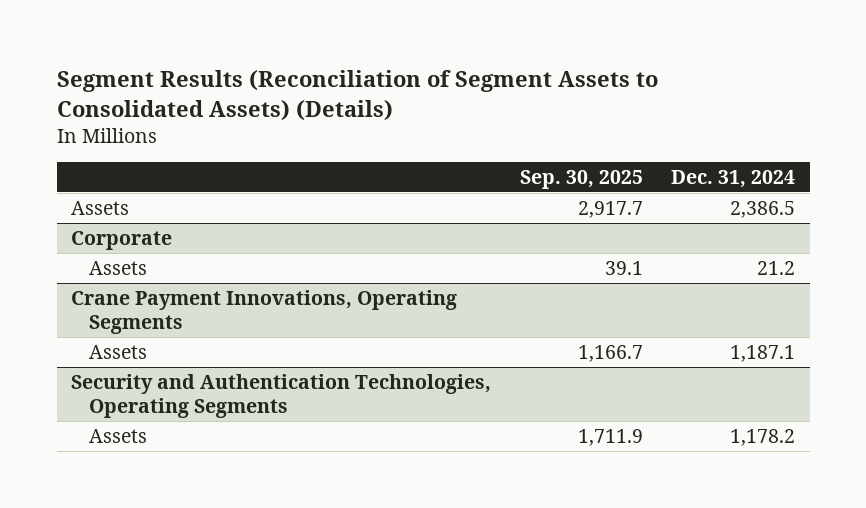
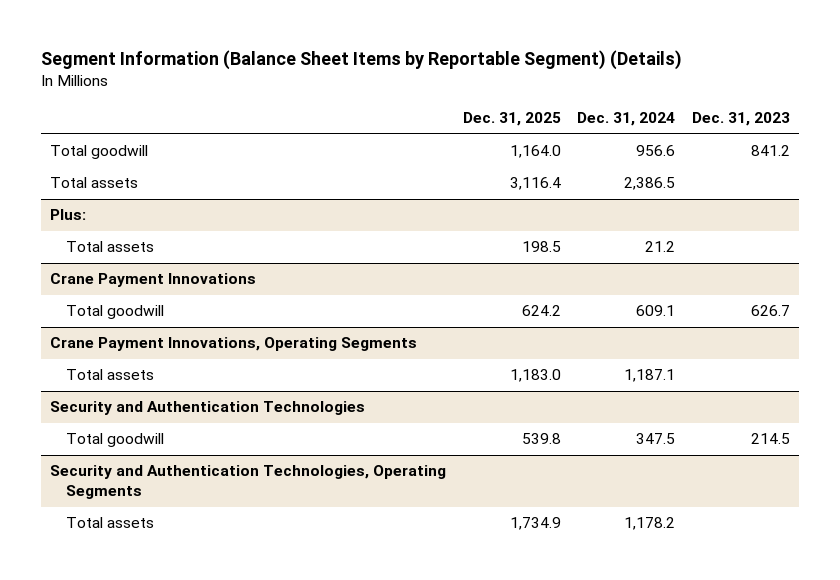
- Segment Results (Reconciliation of Segment Assets to Consolidated Assets) (Details)
+ Segment Information (Balance Sheet Items by Reportable Segment) (Details)
- | Sep. 30, 2025 | Dec. 31, 2024
+ | Dec. 31, 2025 | Dec. 31, 2024 | Dec. 31, 2023
- Assets | 2,917.7 | 2,386.5
- Corporate
- Assets | 39.1 | 21.2
+ Total goodwill | 1,164.0 | 956.6 | 841.2
+ Total assets | 3,116.4 | 2,386.5 |
+ Plus:
+ Total assets | 198.5 | 21.2 |
+ Crane Payment Innovations
+ Total goodwill | 624.2 | 609.1 | 626.7
@ Crane Payment Innovations, Operating Segments
- Assets | 1,166.7 | 1,187.1
+ Total assets | 1,183.0 | 1,187.1 |
+ Security and Authentication Technologies
+ Total goodwill | 539.8 | 347.5 | 214.5
@ Security and Authentication Technologies, Operating Segments
- Assets | 1,711.9 | 1,178.2
+ Total assets | 1,734.9 | 1,178.2 |

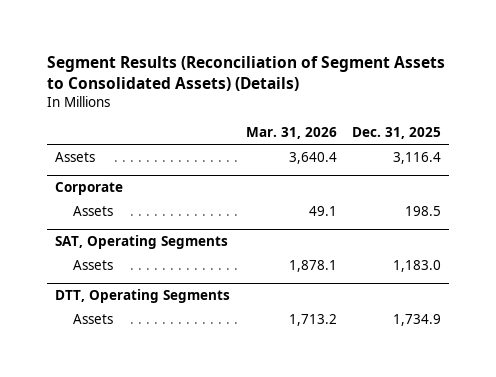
- Segment Information (Balance Sheet Items by Reportable Segment) (Details)
+ Segment Results (Reconciliation of Segment Assets to Consolidated Assets) (Details)
- | Dec. 31, 2025 | Dec. 31, 2024 | Dec. 31, 2023
+ | Mar. 31, 2026 | Dec. 31, 2025
- Total goodwill | 1,164.0 | 956.6 | 841.2
- Total assets | 3,116.4 | 2,386.5 |
- Plus:
- Total assets | 198.5 | 21.2 |
- Crane Payment Innovations
- Total goodwill | 624.2 | 609.1 | 626.7
- Crane Payment Innovations, Operating Segments
- Total assets | 1,183.0 | 1,187.1 |
- Security and Authentication Technologies
- Total goodwill | 539.8 | 347.5 | 214.5
- Security and Authentication Technologies, Operating Segments
- Total assets | 1,734.9 | 1,178.2 |
+ Assets | 3,640.4 | 3,116.4
+ Corporate
+ Assets | 49.1 | 198.5
+ SAT, Operating Segments
+ Assets | 1,878.1 | 1,183.0
+ DTT, Operating Segments
+ Assets | 1,713.2 | 1,734.9

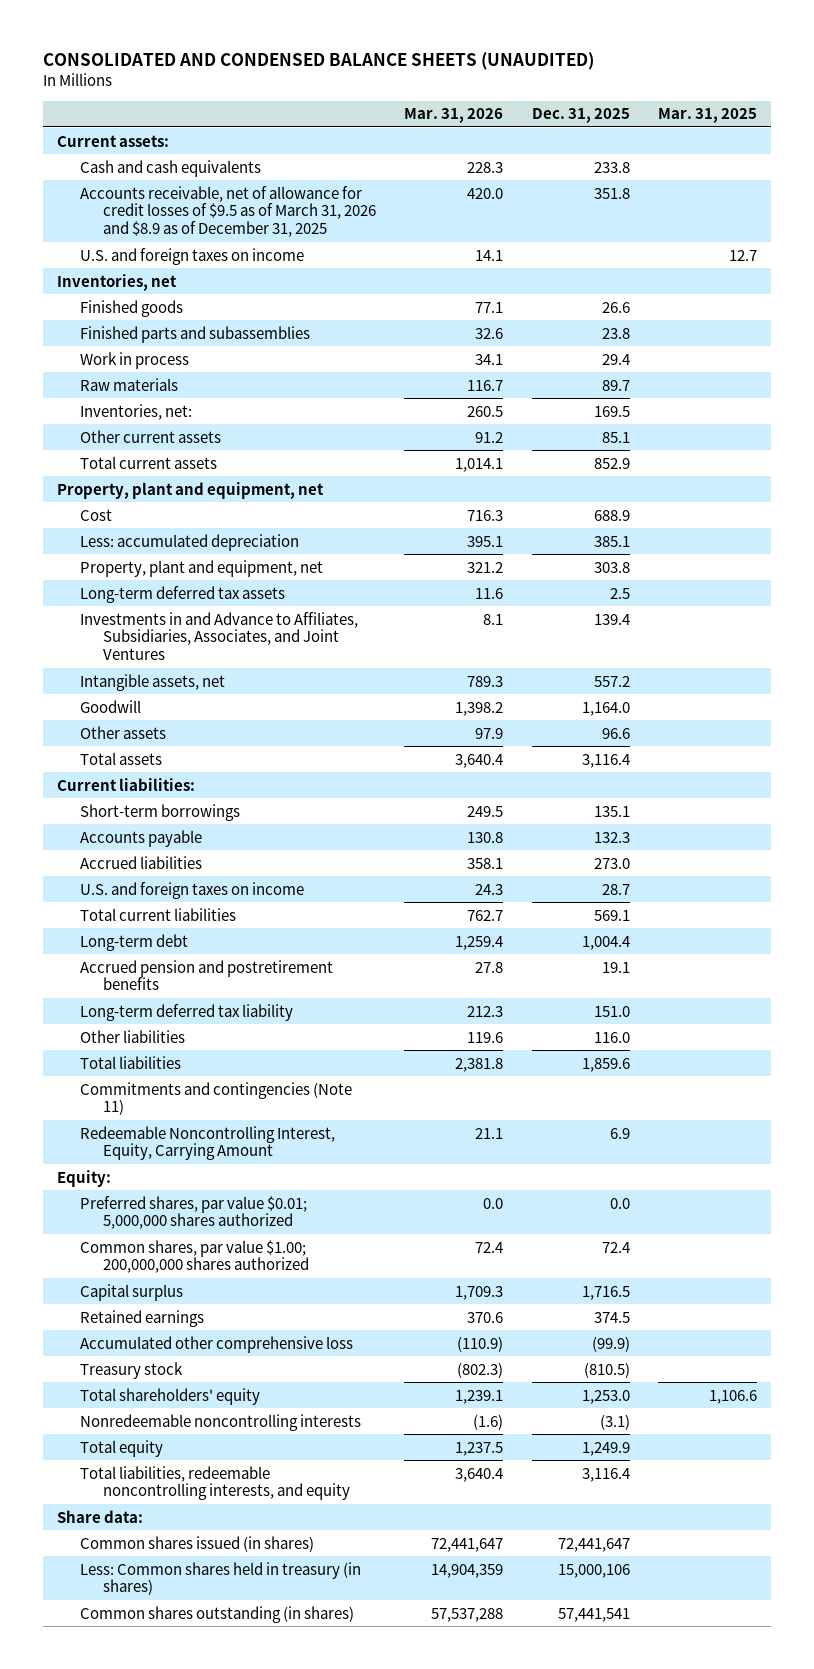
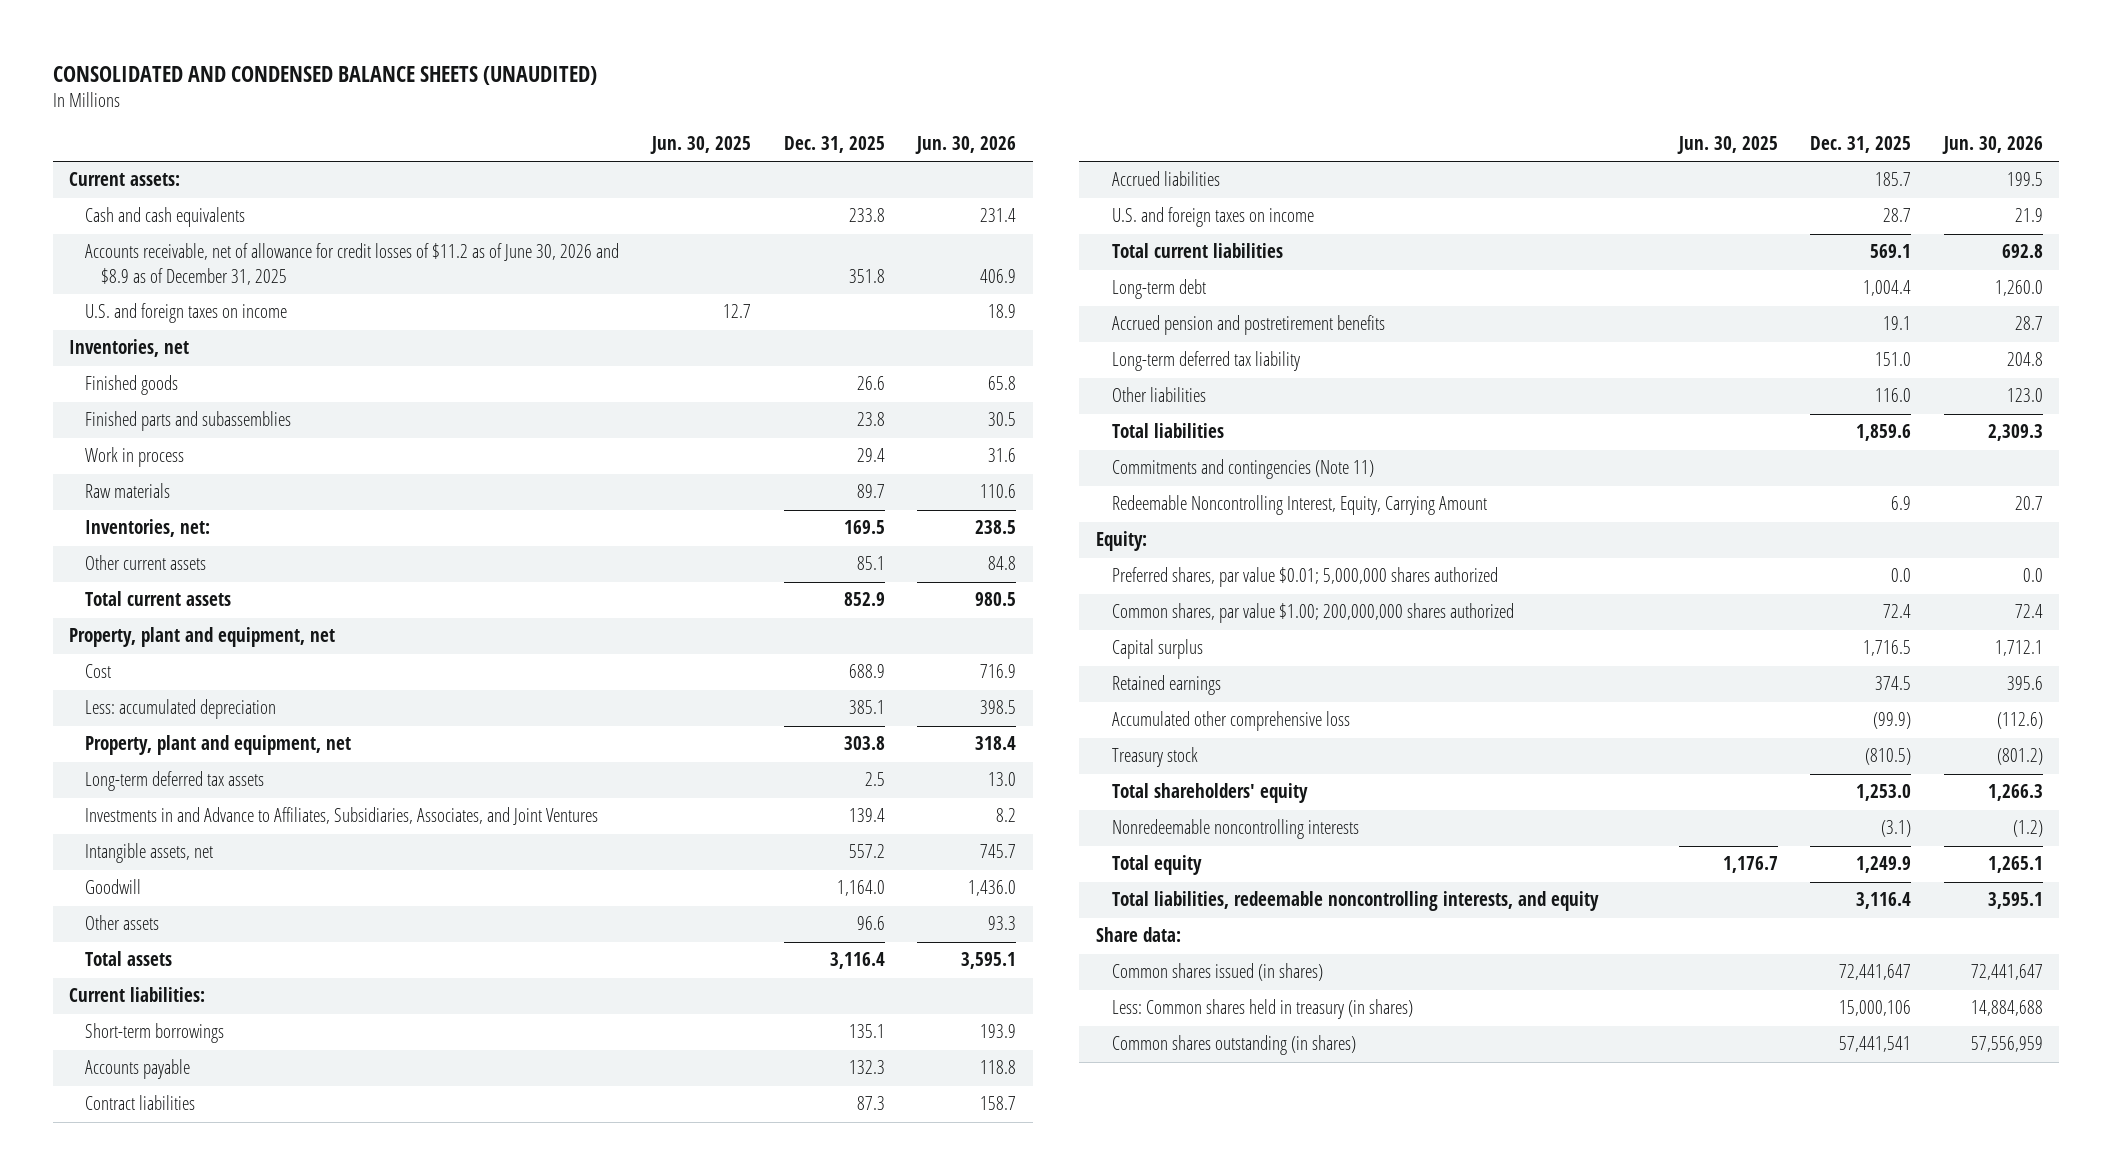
- | Mar. 31, 2026 | Dec. 31, 2025 | Mar. 31, 2025
+ | Jun. 30, 2025 | Dec. 31, 2025 | Jun. 30, 2026
- Accounts receivable, net of allowance for credit losses of $9.5 as of March 31, 2026 and $8.9 as of December 31, 2025 | 420.0 | 351.8 |
+ Accounts receivable, net of allowance for credit losses of $11.2 as of June 30, 2026 and $8.9 as of December 31, 2025 | | 351.8 | 406.9
- Accrued liabilities | 358.1 | 273.0 |
+ Contract liabilities | | 87.3 | 158.7
+ Accrued liabilities | | 185.7 | 199.5

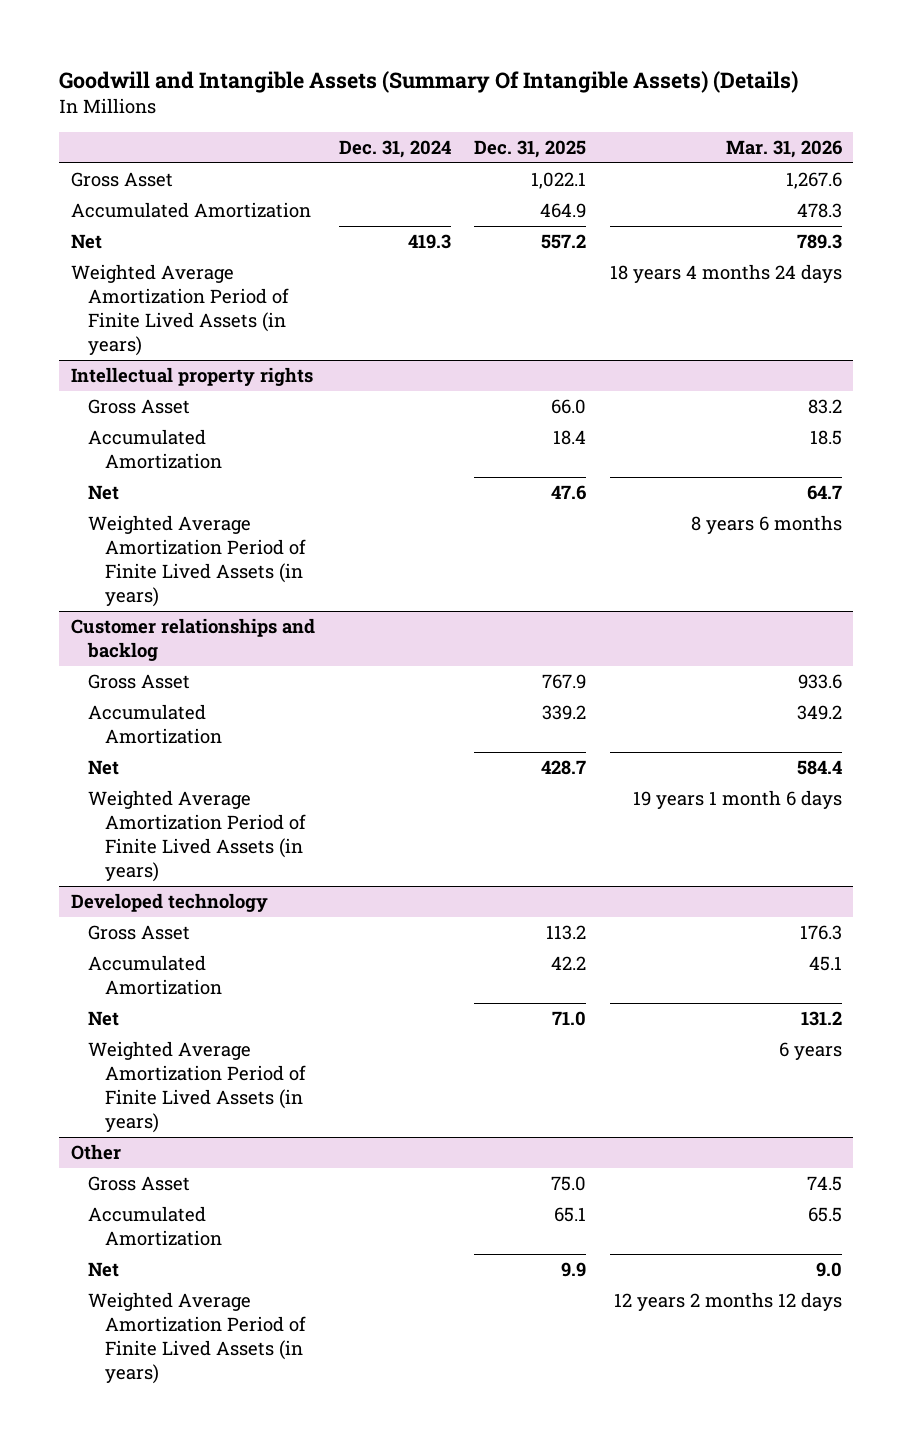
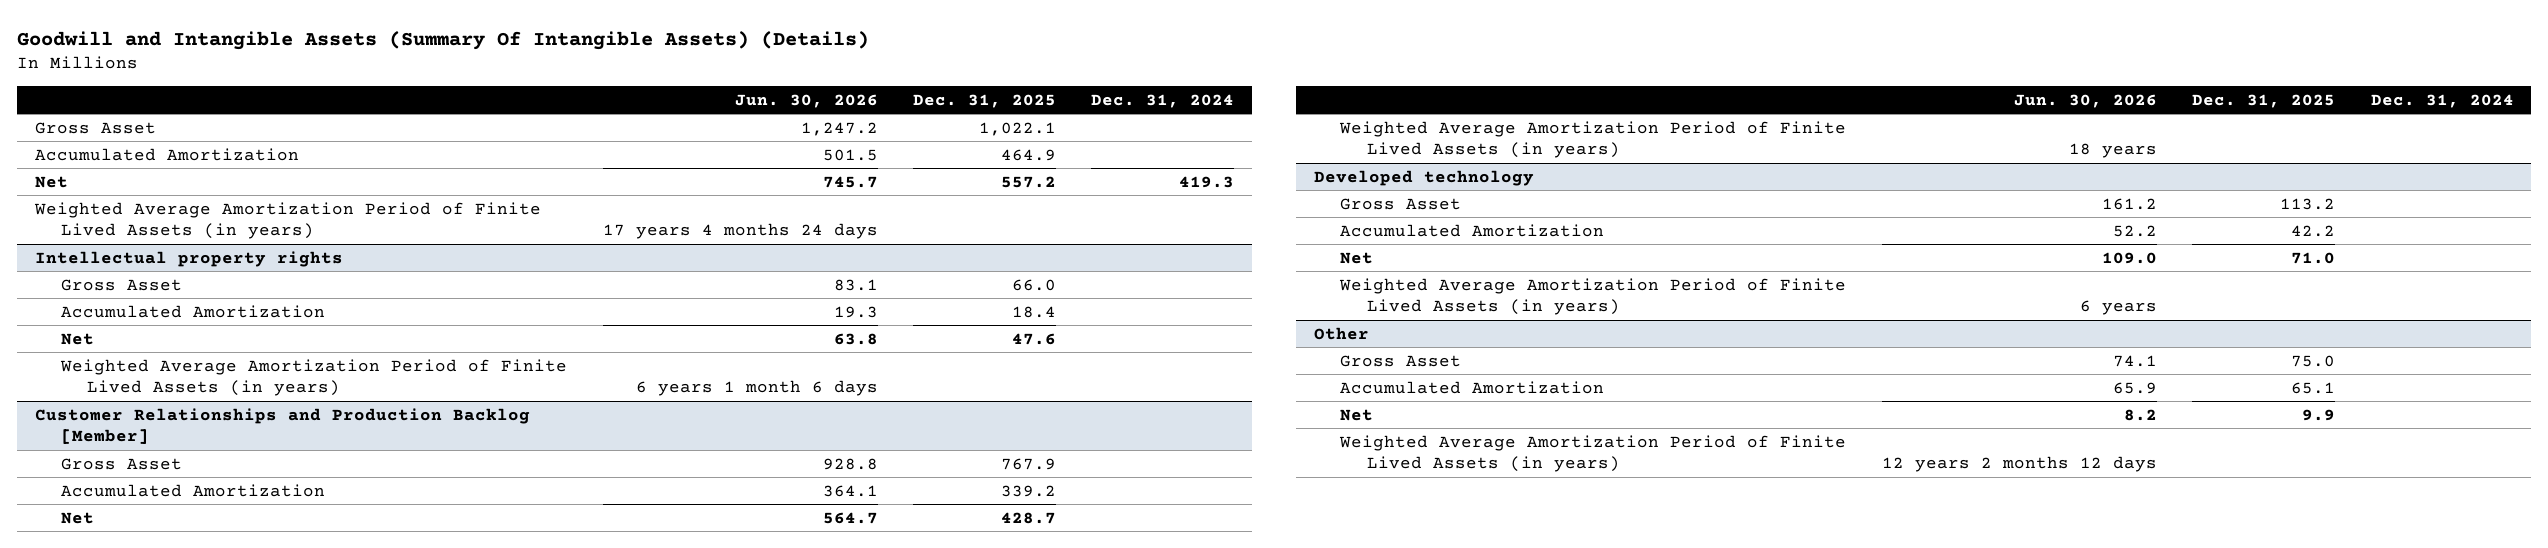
- | Dec. 31, 2024 | Dec. 31, 2025 | Mar. 31, 2026
+ | Jun. 30, 2026 | Dec. 31, 2025 | Dec. 31, 2024
- Customer relationships and backlog
+ Customer Relationships and Production Backlog [Member]

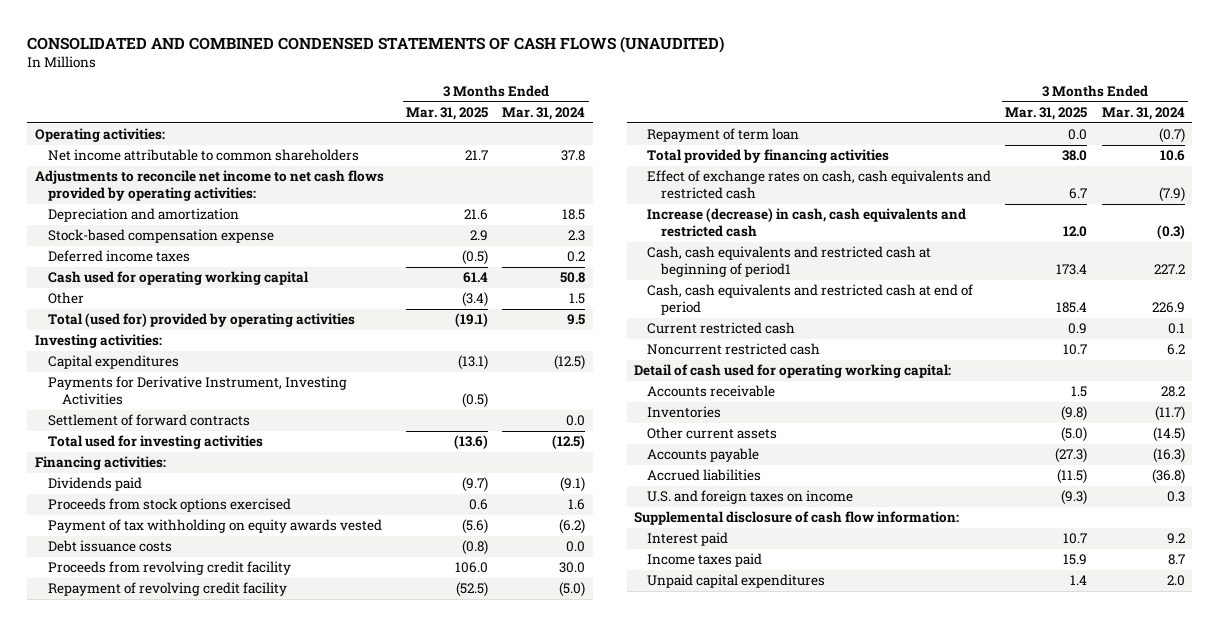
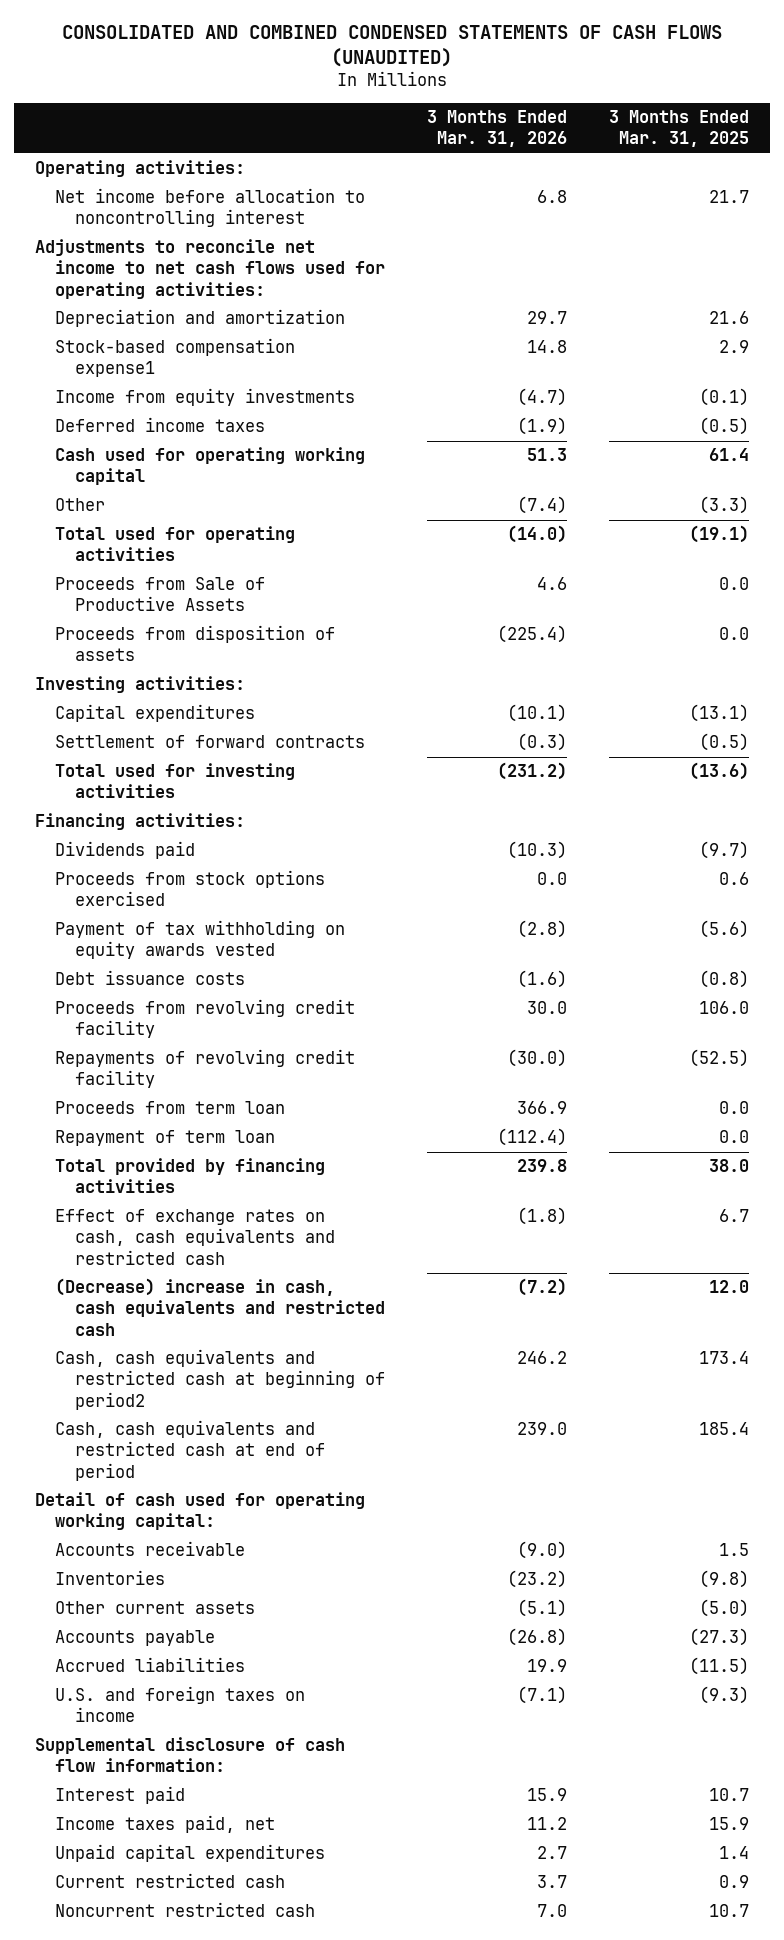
- | 3 Months Ended Mar. 31, 2025 | 3 Months Ended Mar. 31, 2024
+ | 3 Months Ended Mar. 31, 2026 | 3 Months Ended Mar. 31, 2025
- Net income attributable to common shareholders | 21.7 | 37.8
- Adjustments to reconcile net income to net cash flows provided by operating activities:
+ Net income before allocation to noncontrolling interest | 6.8 | 21.7
+ Adjustments to reconcile net income to net cash flows used for operating activities:
- Stock-based compensation expense | 2.9 | 2.3
+ Stock-based compensation expense1 | 14.8 | 2.9
+ Income from equity investments | (4.7) | (0.1)
- Other | (3.4) | 1.5
- Total (used for) provided by operating activities | (19.1) | 9.5
+ Other | (7.4) | (3.3)
+ Total used for operating activities | (14.0) | (19.1)
+ Proceeds from Sale of Productive Assets | 4.6 | 0.0
+ Proceeds from disposition of assets | (225.4) | 0.0
- Payments for Derivative Instrument, Investing Activities | (0.5) |
- Settlement of forward contracts | | 0.0
+ Settlement of forward contracts | (0.3) | (0.5)
- Repayment of revolving credit facility | (52.5) | (5.0)
+ Repayments of revolving credit facility | (30.0) | (52.5)
+ Proceeds from term loan | 366.9 | 0.0
- Increase (decrease) in cash, cash equivalents and restricted cash | 12.0 | (0.3)
- Cash, cash equivalents and restricted cash at beginning of period1 | 173.4 | 227.2
+ (Decrease) increase in cash, cash equivalents and restricted cash | (7.2) | 12.0
+ Cash, cash equivalents and restricted cash at beginning of period2 | 246.2 | 173.4
- Income taxes paid | 15.9 | 8.7
+ Income taxes paid, net | 11.2 | 15.9
moved down: Current restricted cash | 3.7 | 0.9
moved down: Noncurrent restricted cash | 7.0 | 10.7

